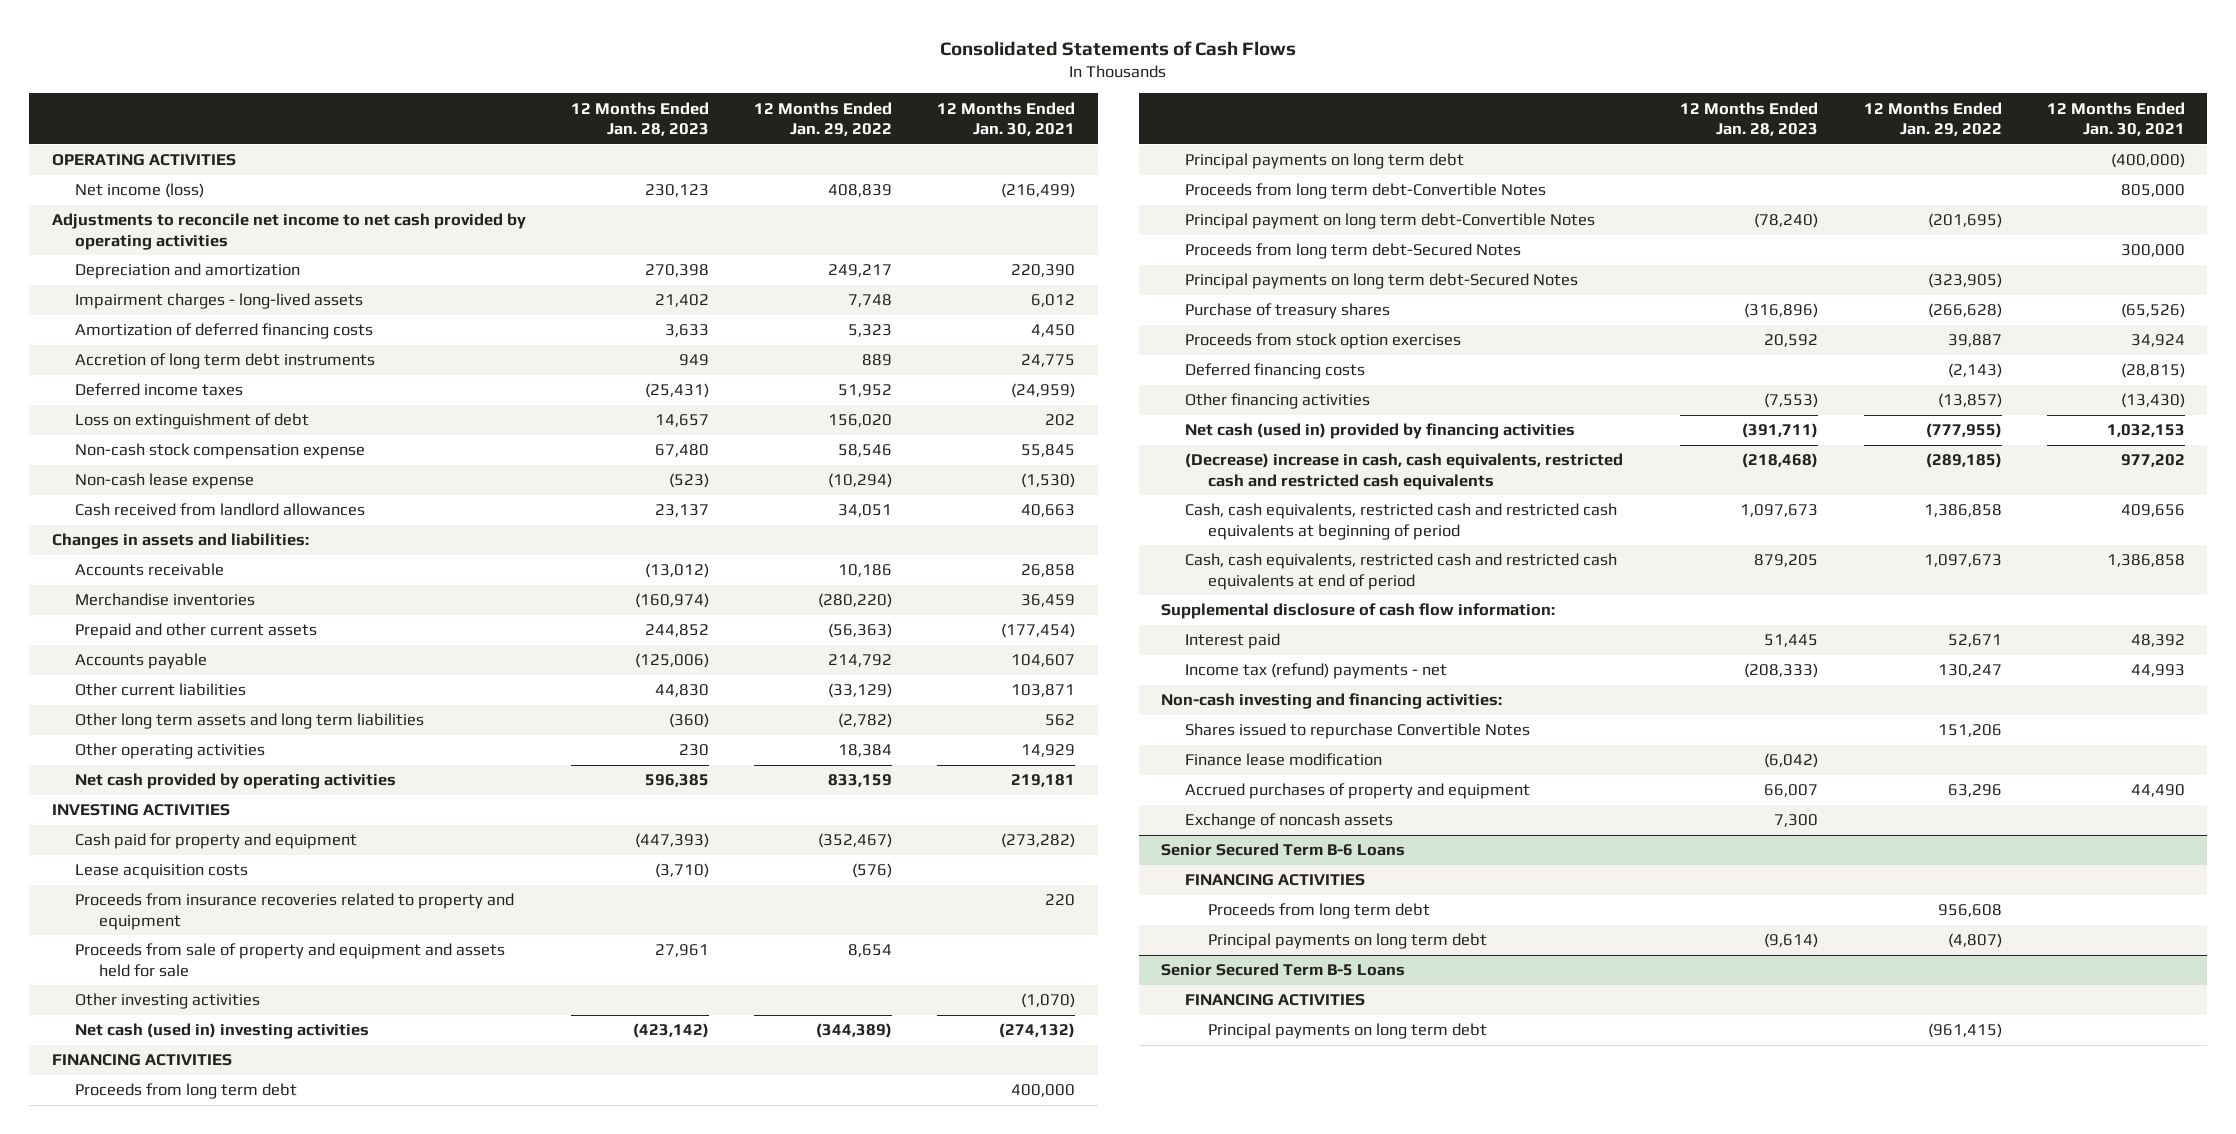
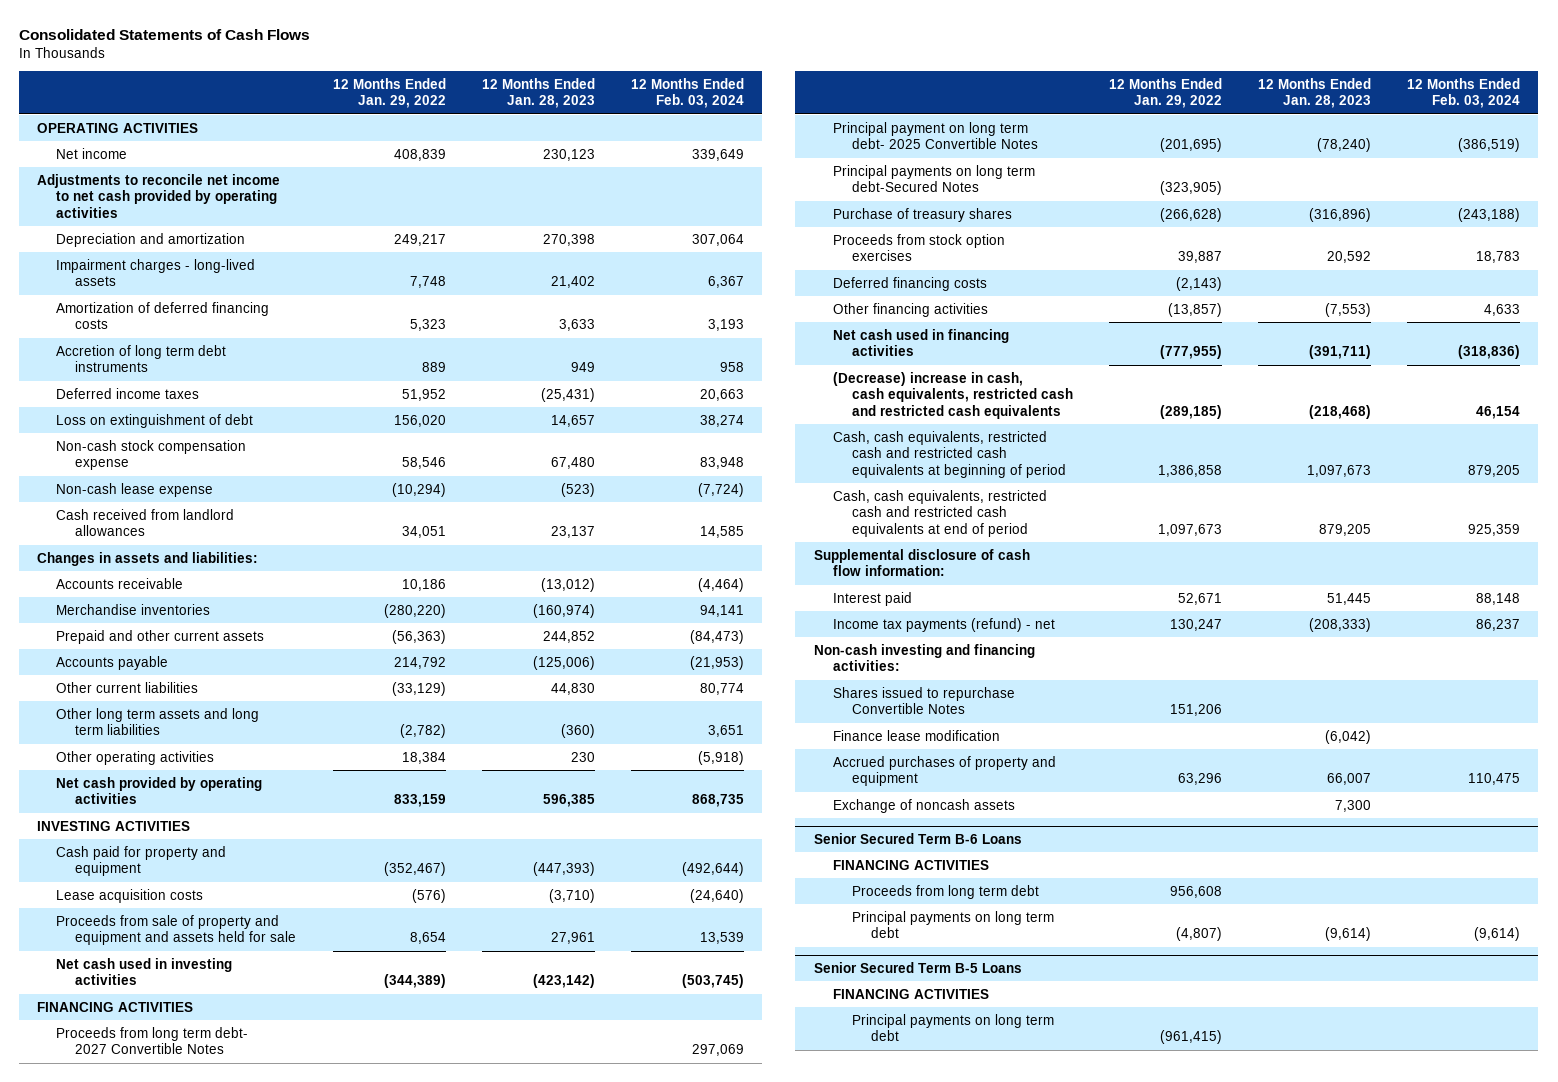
- | 12 Months Ended Jan. 28, 2023 | 12 Months Ended Jan. 29, 2022 | 12 Months Ended Jan. 30, 2021
+ | 12 Months Ended Jan. 29, 2022 | 12 Months Ended Jan. 28, 2023 | 12 Months Ended Feb. 03, 2024
- Net income (loss) | 230,123 | 408,839 | (216,499)
+ Net income | 408,839 | 230,123 | 339,649
- Proceeds from insurance recoveries related to property and equipment | | | 220
- Other investing activities | | | (1,070)
- Net cash (used in) investing activities | (423,142) | (344,389) | (274,132)
+ Net cash used in investing activities | (344,389) | (423,142) | (503,745)
- Proceeds from long term debt | | | 400,000
- Principal payments on long term debt | | | (400,000)
- Proceeds from long term debt-Convertible Notes | | | 805,000
- Principal payment on long term debt-Convertible Notes | (78,240) | (201,695) |
- Proceeds from long term debt-Secured Notes | | | 300,000
+ Proceeds from long term debt- 2027 Convertible Notes | | | 297,069
+ Principal payment on long term debt- 2025 Convertible Notes | (201,695) | (78,240) | (386,519)
- Net cash (used in) provided by financing activities | (391,711) | (777,955) | 1,032,153
+ Net cash used in financing activities | (777,955) | (391,711) | (318,836)
- Income tax (refund) payments - net | (208,333) | 130,247 | 44,993
+ Income tax payments (refund) - net | 130,247 | (208,333) | 86,237

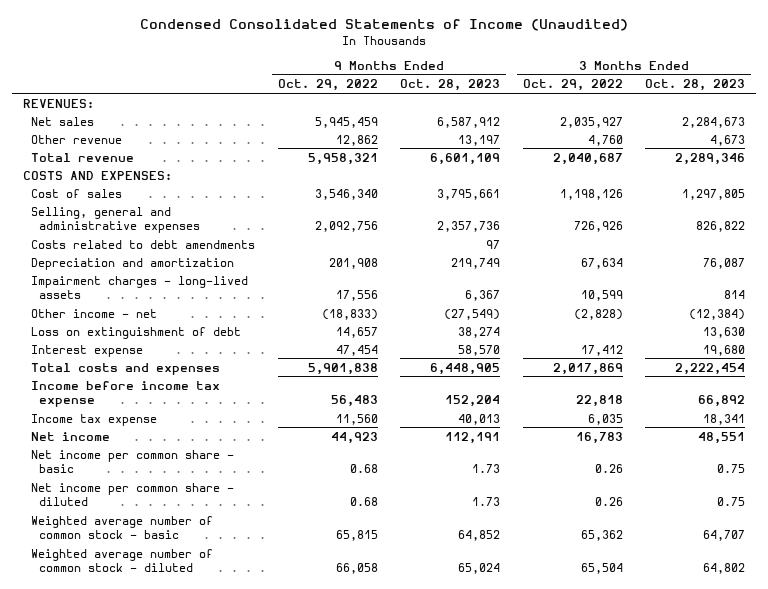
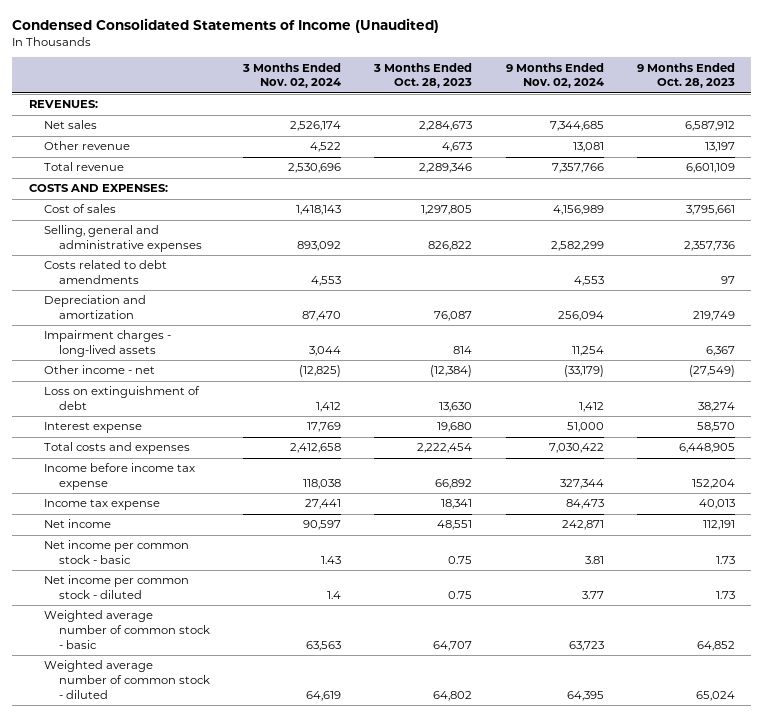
- | 9 Months Ended Oct. 29, 2022 | 9 Months Ended Oct. 28, 2023 | 3 Months Ended Oct. 29, 2022 | 3 Months Ended Oct. 28, 2023
+ | 3 Months Ended Nov. 02, 2024 | 3 Months Ended Oct. 28, 2023 | 9 Months Ended Nov. 02, 2024 | 9 Months Ended Oct. 28, 2023
- Net income per common share - basic | 0.68 | 1.73 | 0.26 | 0.75
- Net income per common share - diluted | 0.68 | 1.73 | 0.26 | 0.75
+ Net income per common stock - basic | 1.43 | 0.75 | 3.81 | 1.73
+ Net income per common stock - diluted | 1.4 | 0.75 | 3.77 | 1.73

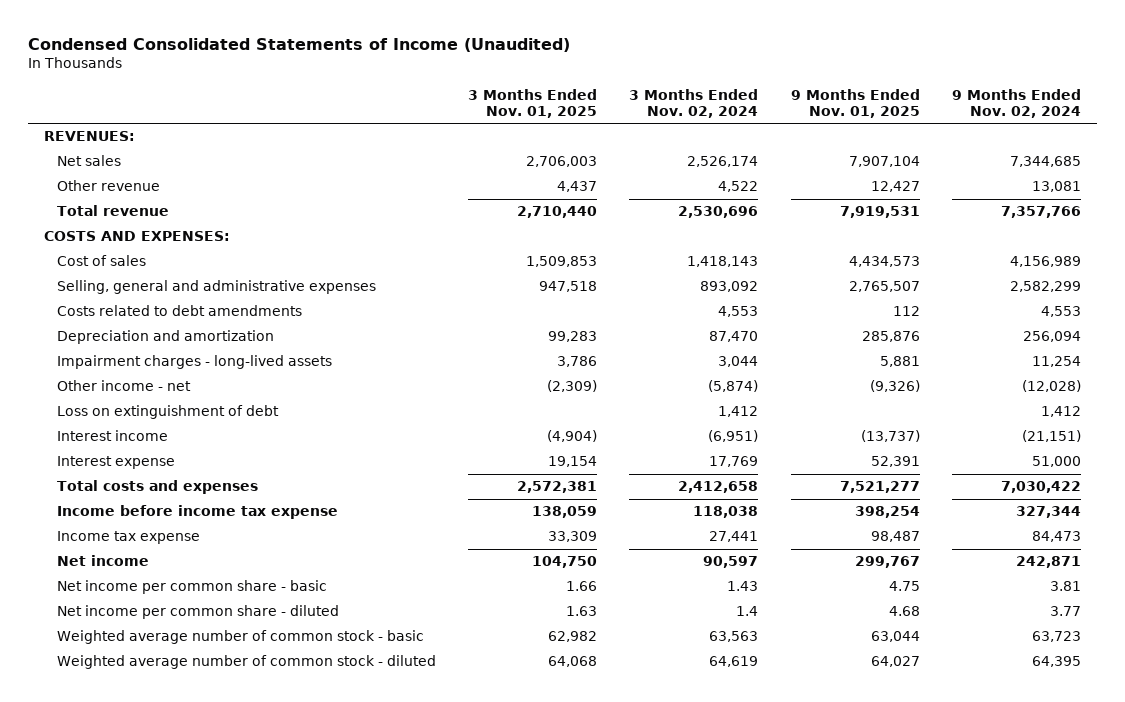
- | 3 Months Ended Nov. 02, 2024 | 3 Months Ended Oct. 28, 2023 | 9 Months Ended Nov. 02, 2024 | 9 Months Ended Oct. 28, 2023
+ | 3 Months Ended Nov. 01, 2025 | 3 Months Ended Nov. 02, 2024 | 9 Months Ended Nov. 01, 2025 | 9 Months Ended Nov. 02, 2024
- Other income - net | (12,825) | (12,384) | (33,179) | (27,549)
+ Other income - net | (2,309) | (5,874) | (9,326) | (12,028)
+ Interest income | (4,904) | (6,951) | (13,737) | (21,151)
- Net income per common stock - basic | 1.43 | 0.75 | 3.81 | 1.73
- Net income per common stock - diluted | 1.4 | 0.75 | 3.77 | 1.73
+ Net income per common share - basic | 1.66 | 1.43 | 4.75 | 3.81
+ Net income per common share - diluted | 1.63 | 1.4 | 4.68 | 3.77

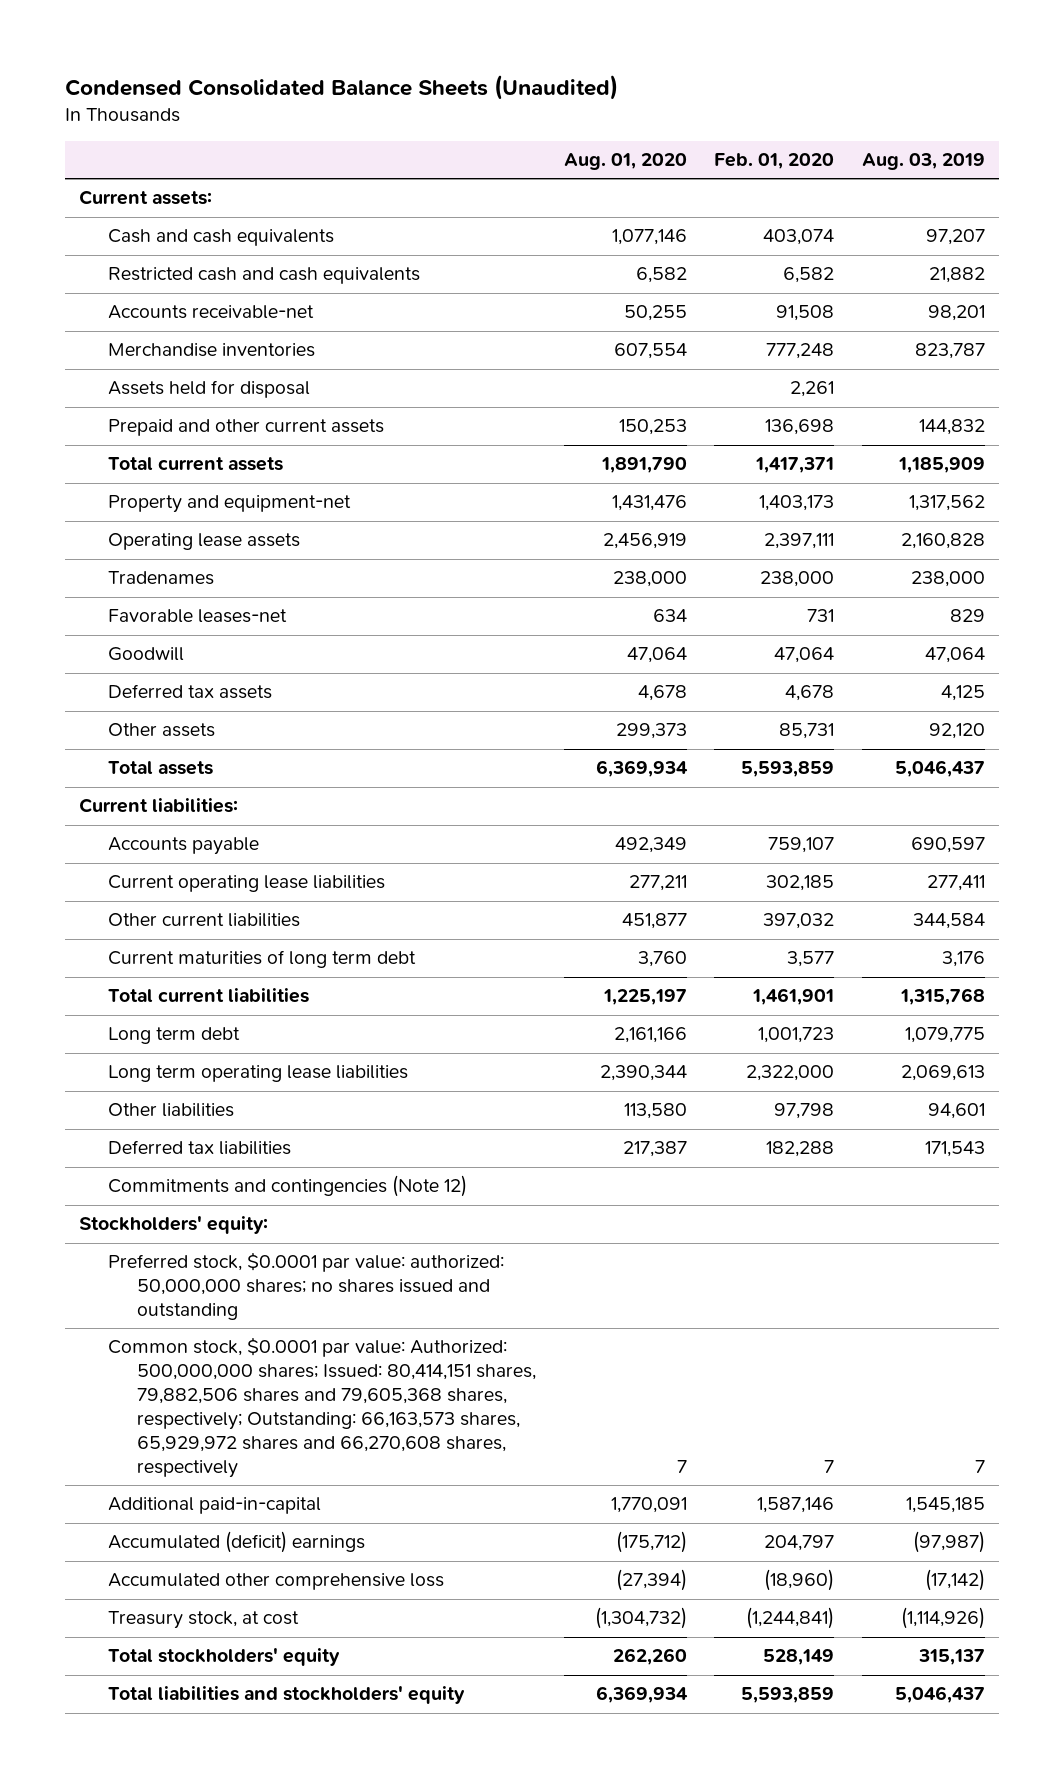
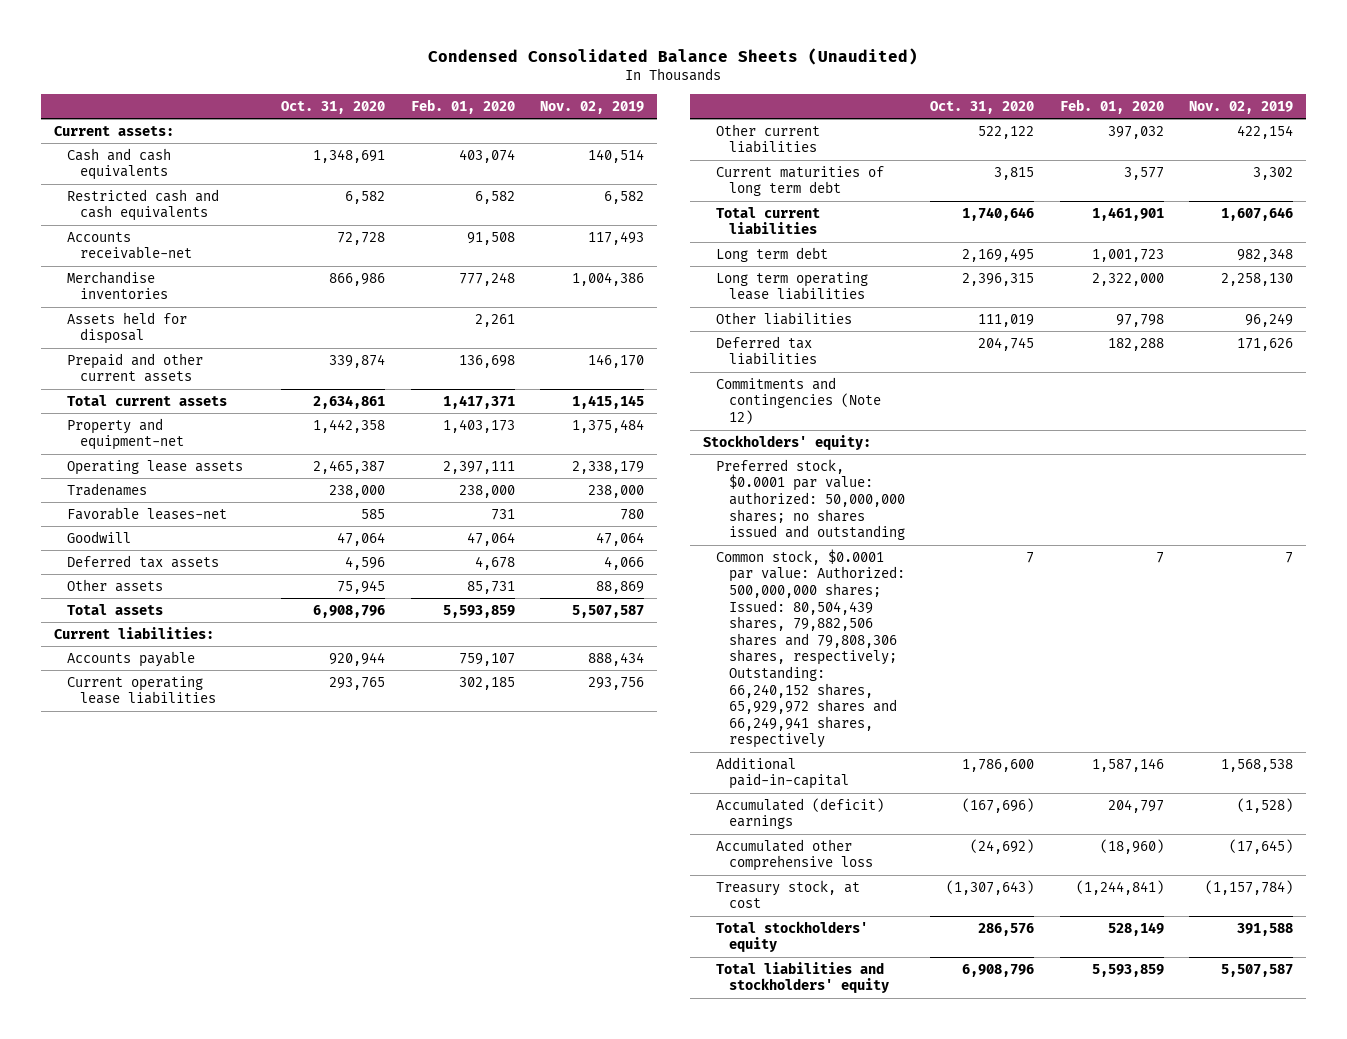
- | Aug. 01, 2020 | Feb. 01, 2020 | Aug. 03, 2019
+ | Oct. 31, 2020 | Feb. 01, 2020 | Nov. 02, 2019
- Common stock, $0.0001 par value: Authorized: 500,000,000 shares; Issued: 80,414,151 shares, 79,882,506 shares and 79,605,368 shares, respectively; Outstanding: 66,163,573 shares, 65,929,972 shares and 66,270,608 shares, respectively | 7 | 7 | 7
+ Common stock, $0.0001 par value: Authorized: 500,000,000 shares; Issued: 80,504,439 shares, 79,882,506 shares and 79,808,306 shares, respectively; Outstanding: 66,240,152 shares, 65,929,972 shares and 66,249,941 shares, respectively | 7 | 7 | 7

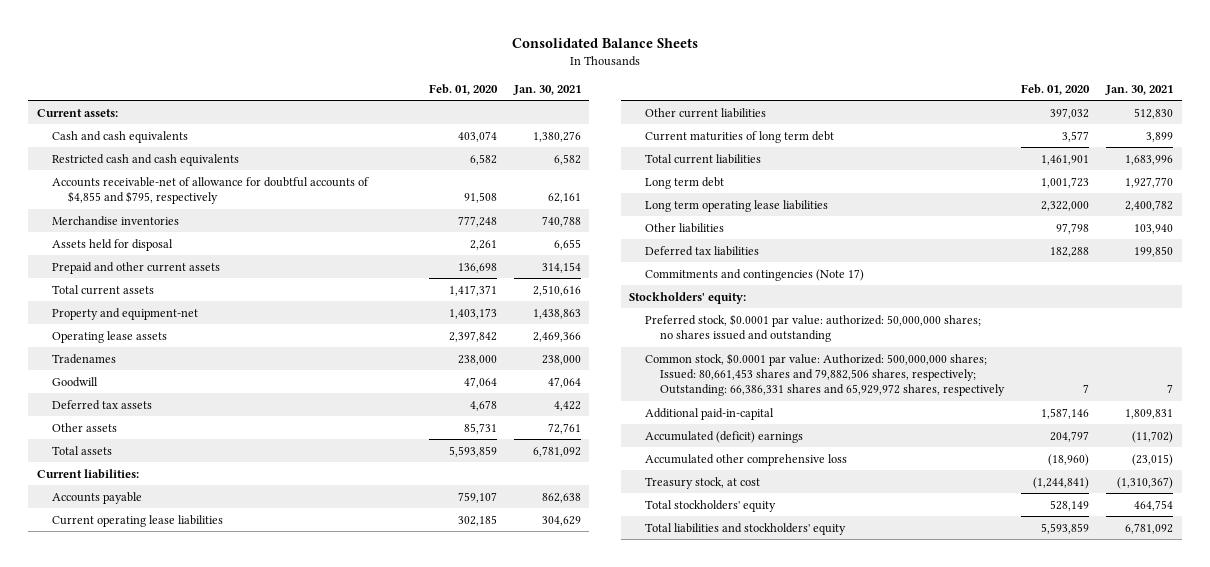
- Condensed Consolidated Balance Sheets (Unaudited)
+ Consolidated Balance Sheets
- | Oct. 31, 2020 | Feb. 01, 2020 | Nov. 02, 2019
+ | Feb. 01, 2020 | Jan. 30, 2021
- Accounts receivable-net | 72,728 | 91,508 | 117,493
+ Accounts receivable-net of allowance for doubtful accounts of $4,855 and $795, respectively | 91,508 | 62,161
- Operating lease assets | 2,465,387 | 2,397,111 | 2,338,179
+ Operating lease assets | 2,397,842 | 2,469,366
- Favorable leases-net | 585 | 731 | 780
- Commitments and contingencies (Note 12)
+ Commitments and contingencies (Note 17)
- Common stock, $0.0001 par value: Authorized: 500,000,000 shares; Issued: 80,504,439 shares, 79,882,506 shares and 79,808,306 shares, respectively; Outstanding: 66,240,152 shares, 65,929,972 shares and 66,249,941 shares, respectively | 7 | 7 | 7
+ Common stock, $0.0001 par value: Authorized: 500,000,000 shares; Issued: 80,661,453 shares and 79,882,506 shares, respectively; Outstanding: 66,386,331 shares and 65,929,972 shares, respectively | 7 | 7

